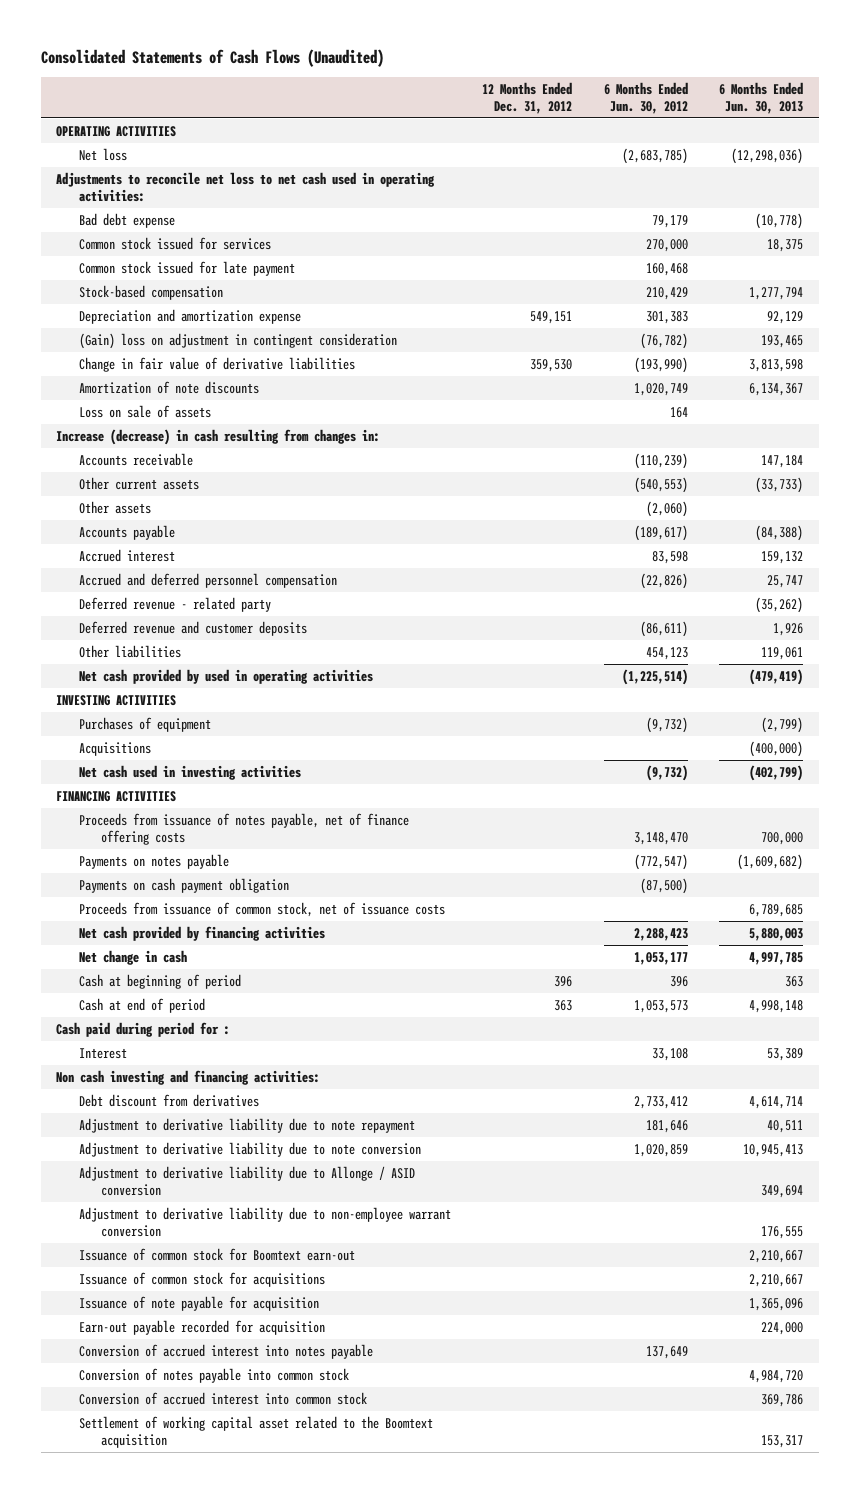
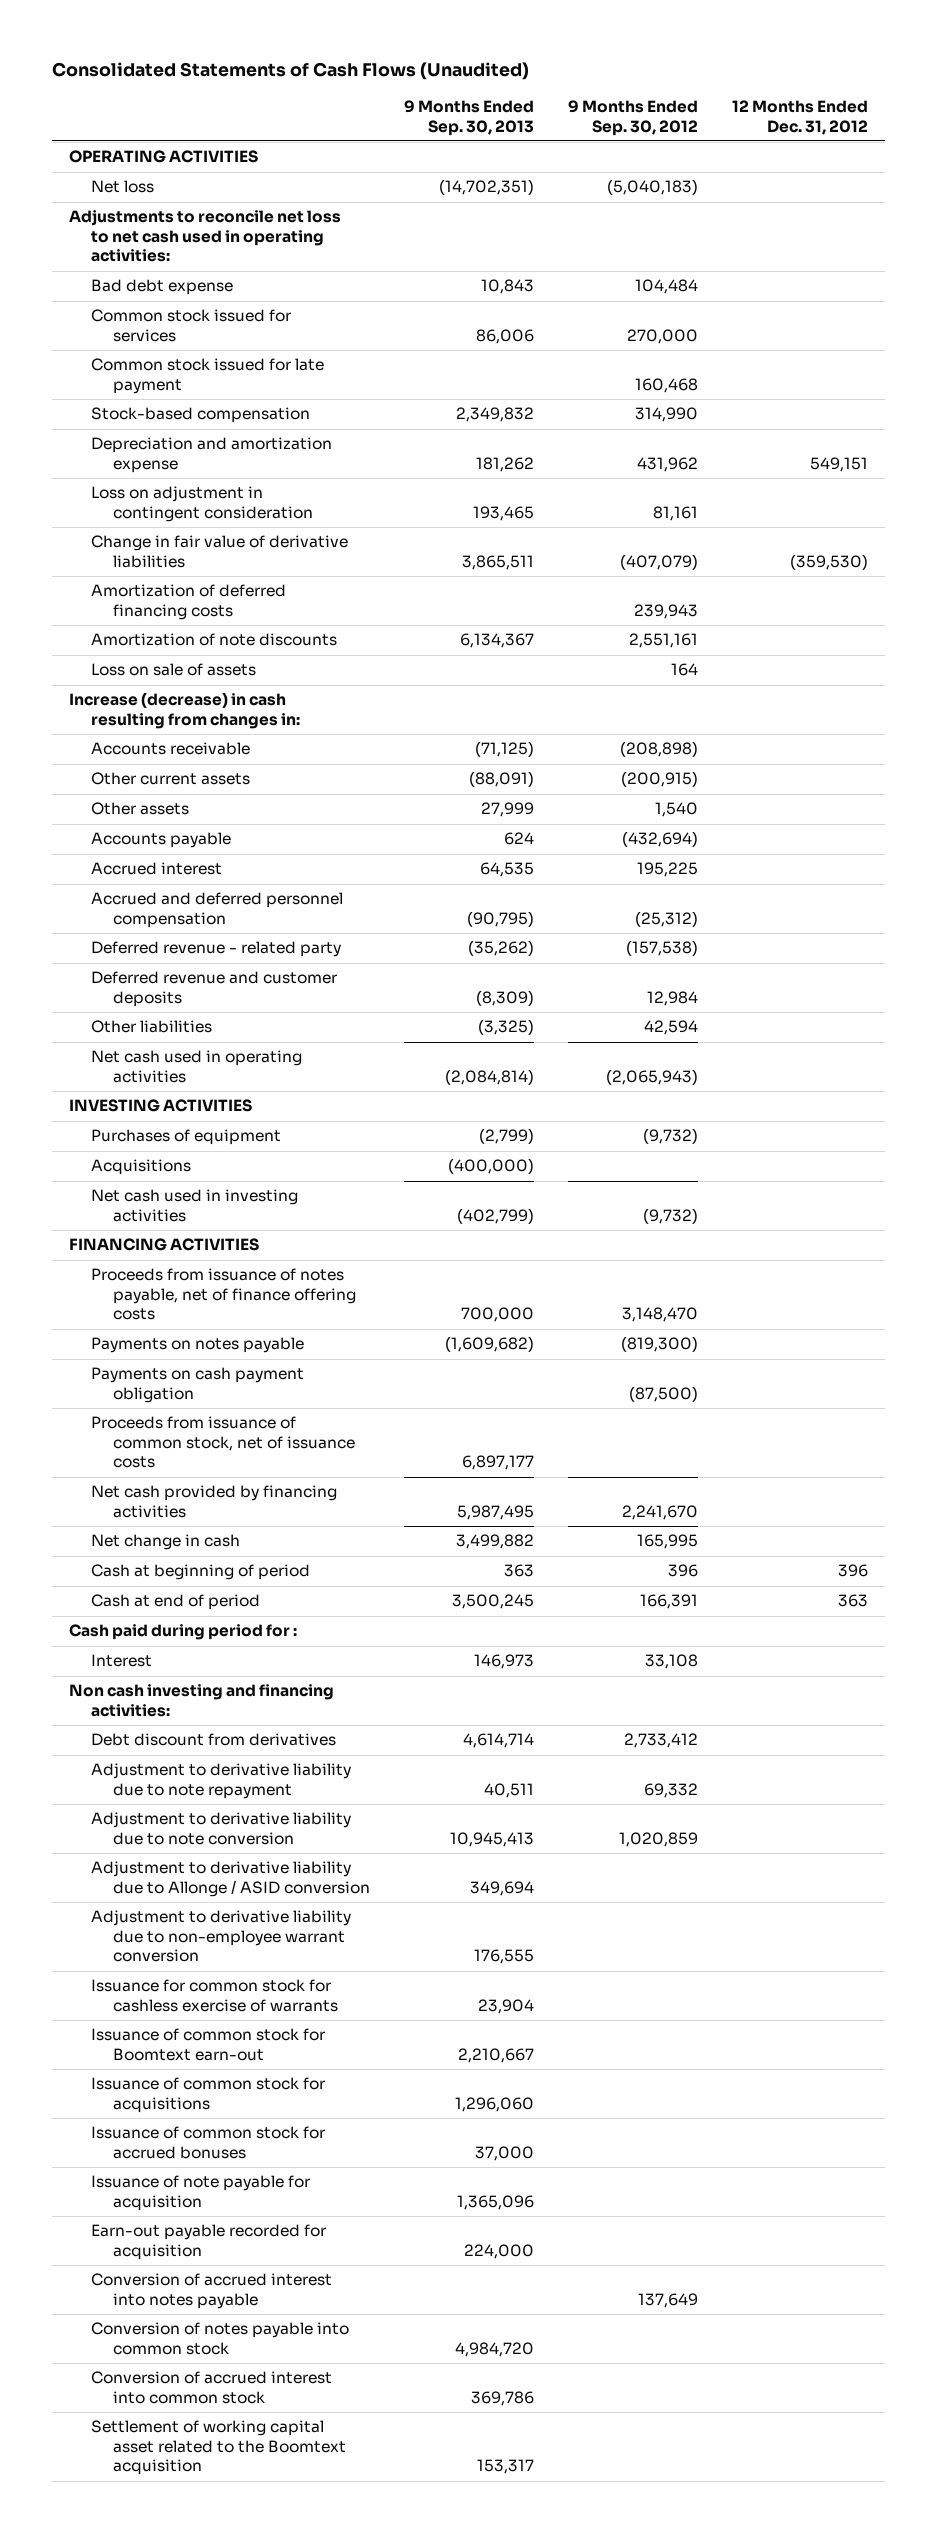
- | 12 Months Ended Dec. 31, 2012 | 6 Months Ended Jun. 30, 2012 | 6 Months Ended Jun. 30, 2013
+ | 9 Months Ended Sep. 30, 2013 | 9 Months Ended Sep. 30, 2012 | 12 Months Ended Dec. 31, 2012
- (Gain) loss on adjustment in contingent consideration | | (76,782) | 193,465
- Change in fair value of derivative liabilities | 359,530 | (193,990) | 3,813,598
+ Loss on adjustment in contingent consideration | 193,465 | 81,161 |
+ Change in fair value of derivative liabilities | 3,865,511 | (407,079) | (359,530)
+ Amortization of deferred financing costs | | 239,943 |
- Net cash provided by used in operating activities | | (1,225,514) | (479,419)
+ Net cash used in operating activities | (2,084,814) | (2,065,943) |
+ Issuance for common stock for cashless exercise of warrants | 23,904 | |
+ Issuance of common stock for accrued bonuses | 37,000 | |

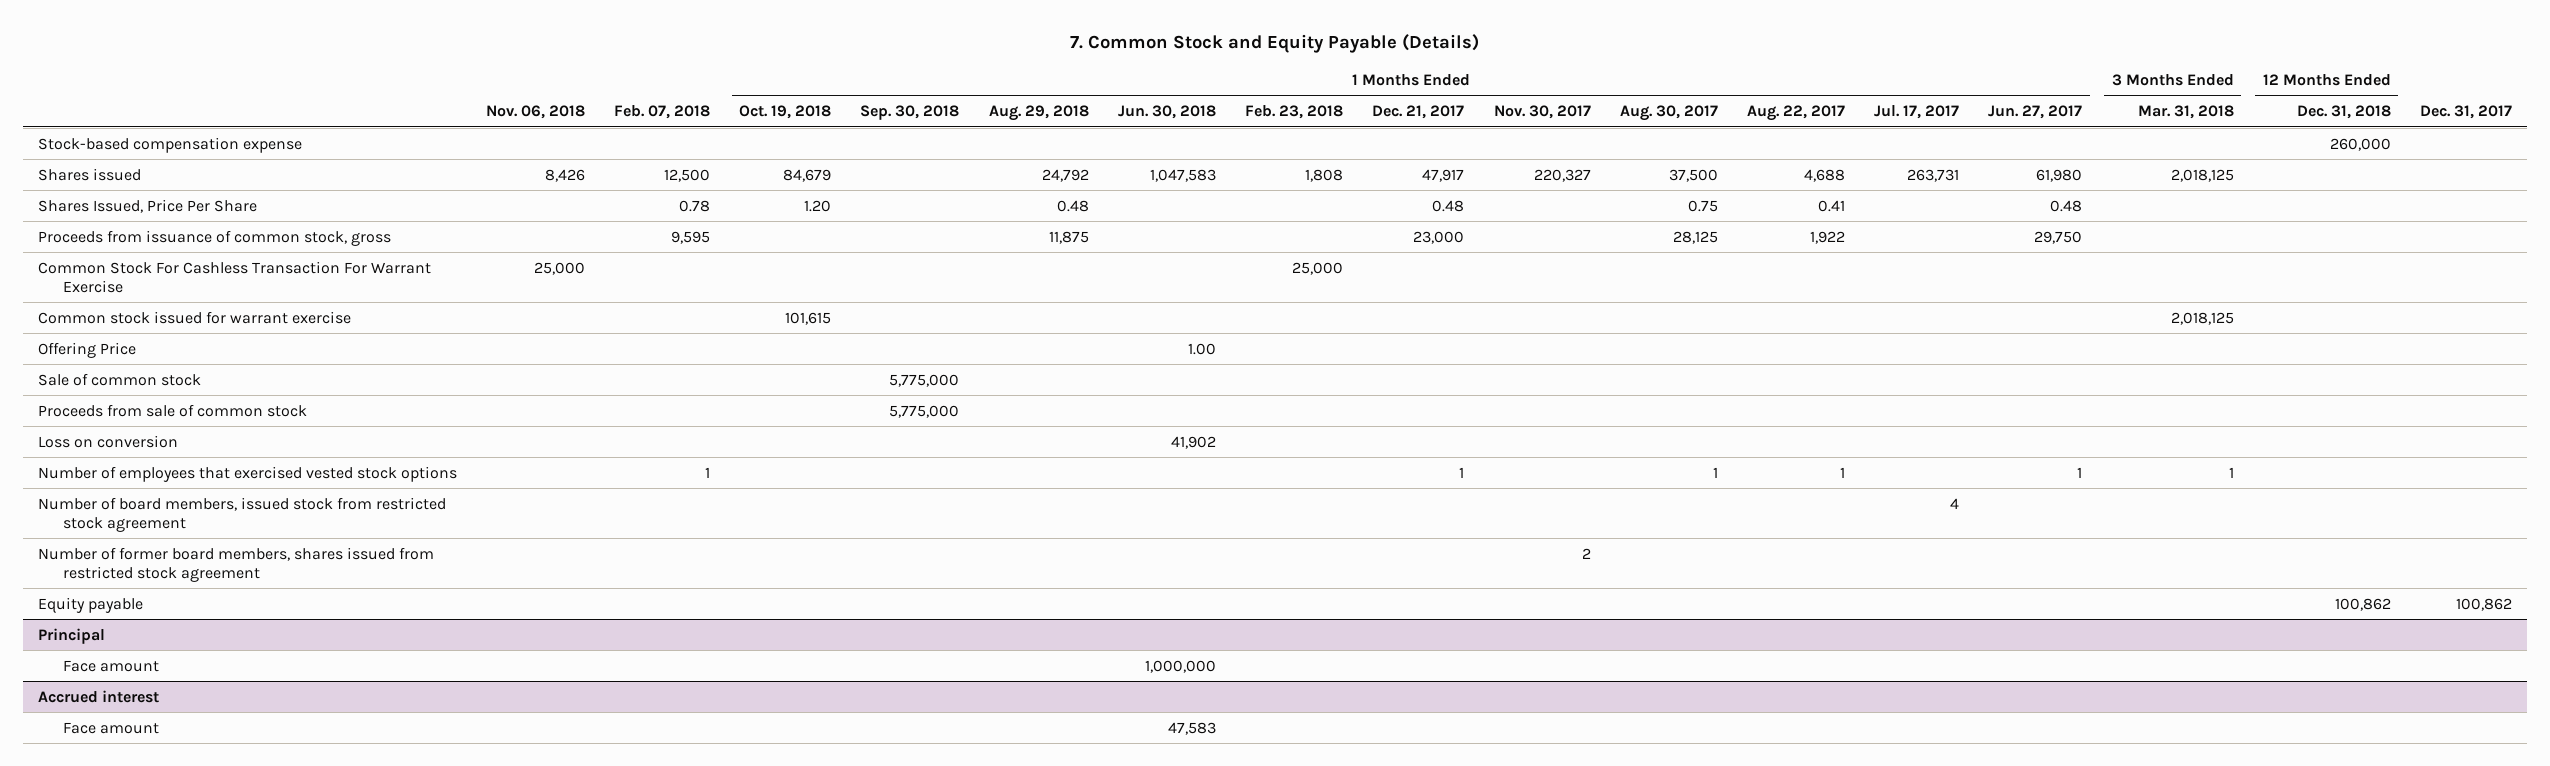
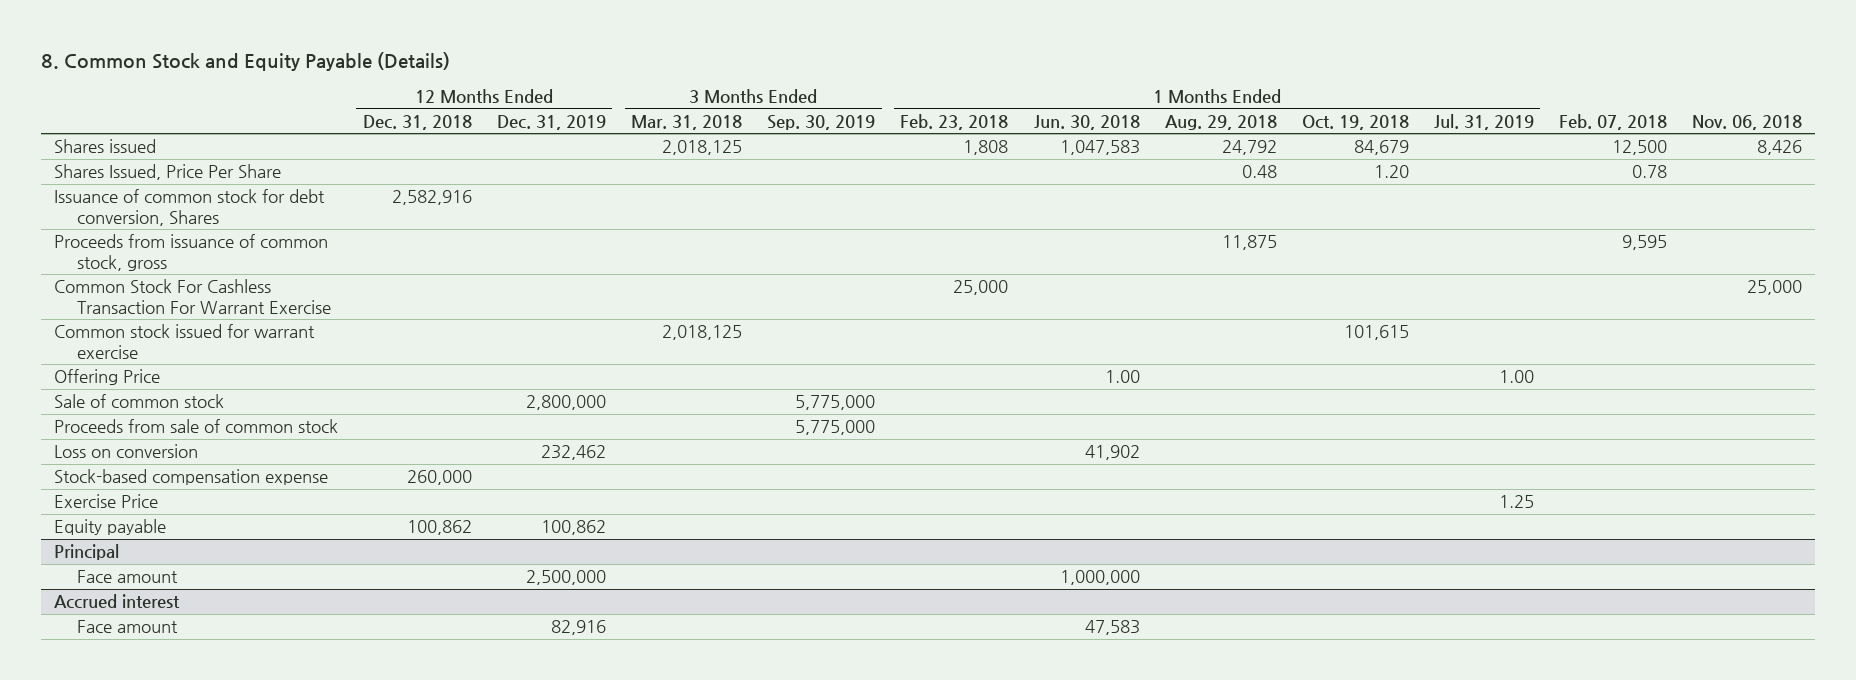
- 7. Common Stock and Equity Payable (Details)
+ 8. Common Stock and Equity Payable (Details)
- | Nov. 06, 2018 | Feb. 07, 2018 | 1 Months Ended Oct. 19, 2018 | 1 Months Ended Sep. 30, 2018 | 1 Months Ended Aug. 29, 2018 | 1 Months Ended Jun. 30, 2018 | 1 Months Ended Feb. 23, 2018 | 1 Months Ended Dec. 21, 2017 | 1 Months Ended Nov. 30, 2017 | 1 Months Ended Aug. 30, 2017 | 1 Months Ended Aug. 22, 2017 | 1 Months Ended Jul. 17, 2017 | 1 Months Ended Jun. 27, 2017 | 3 Months Ended Mar. 31, 2018 | 12 Months Ended Dec. 31, 2018 | Dec. 31, 2017
+ | 12 Months Ended Dec. 31, 2018 | 12 Months Ended Dec. 31, 2019 | 3 Months Ended Mar. 31, 2018 | 3 Months Ended Sep. 30, 2019 | 1 Months Ended Feb. 23, 2018 | 1 Months Ended Jun. 30, 2018 | 1 Months Ended Aug. 29, 2018 | 1 Months Ended Oct. 19, 2018 | 1 Months Ended Jul. 31, 2019 | Feb. 07, 2018 | Nov. 06, 2018
+ Issuance of common stock for debt conversion, Shares | 2,582,916 | | | | | | | | | |
- Number of employees that exercised vested stock options | | 1 | | | | | | 1 | | 1 | 1 | | 1 | 1 | |
- Number of board members, issued stock from restricted stock agreement | | | | | | | | | | | | 4 | | | |
- Number of former board members, shares issued from restricted stock agreement | | | | | | | | | 2 | | | | | | |
moved down: Stock-based compensation expense | 260,000 | | | | | | | | | |
+ Exercise Price | | | | | | | | | 1.25 | |

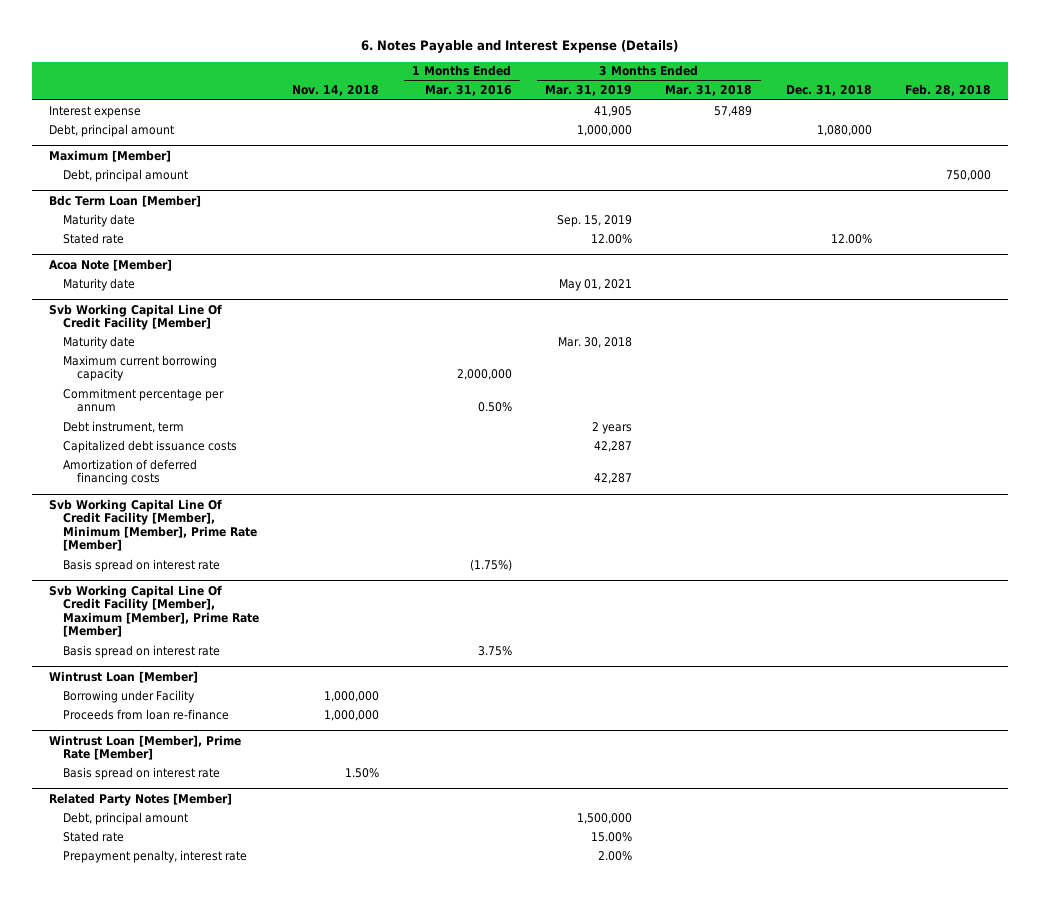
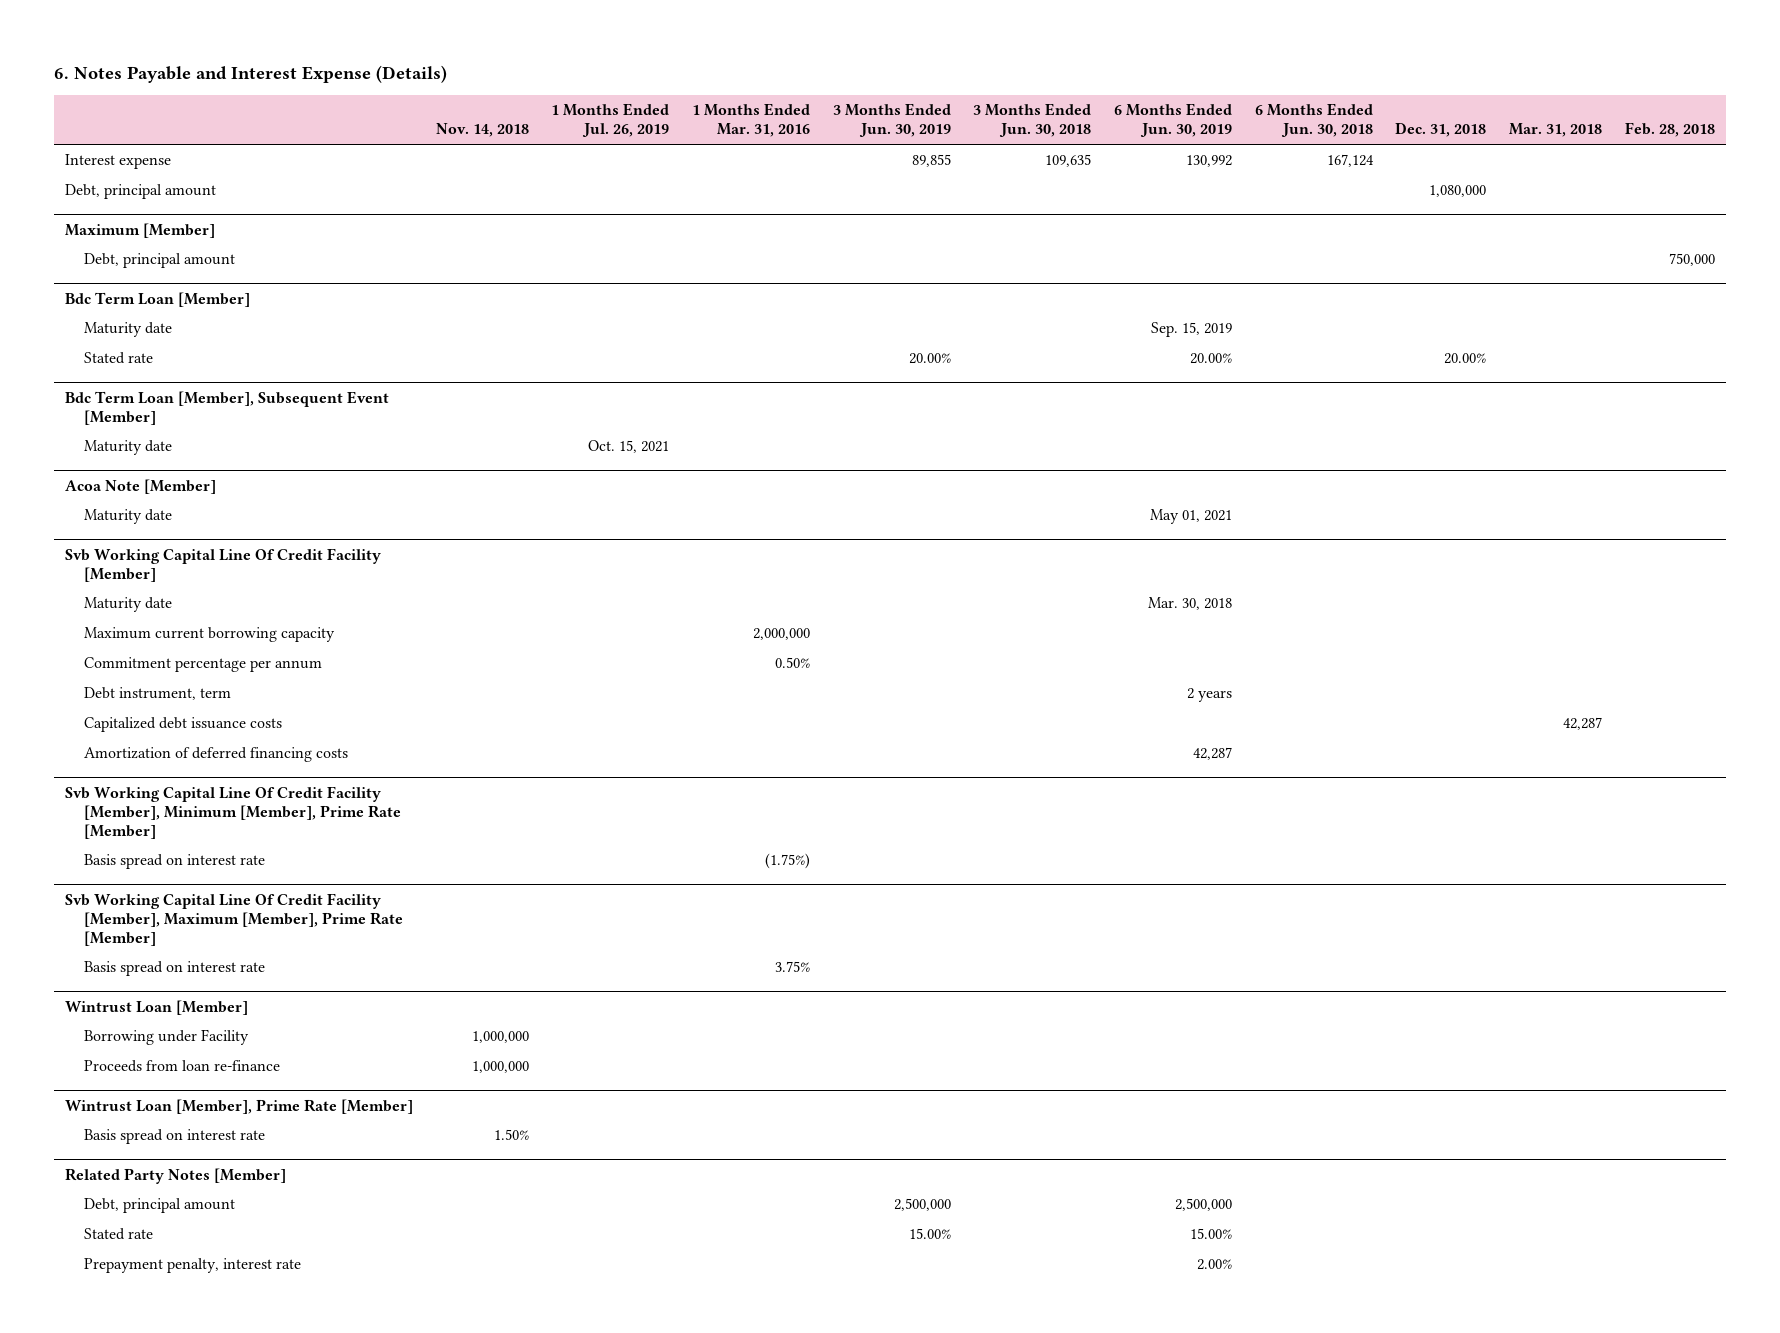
- | Nov. 14, 2018 | 1 Months Ended Mar. 31, 2016 | 3 Months Ended Mar. 31, 2019 | 3 Months Ended Mar. 31, 2018 | Dec. 31, 2018 | Feb. 28, 2018
+ | Nov. 14, 2018 | 1 Months Ended Jul. 26, 2019 | 1 Months Ended Mar. 31, 2016 | 3 Months Ended Jun. 30, 2019 | 3 Months Ended Jun. 30, 2018 | 6 Months Ended Jun. 30, 2019 | 6 Months Ended Jun. 30, 2018 | Dec. 31, 2018 | Mar. 31, 2018 | Feb. 28, 2018
@ Bdc Term Loan [Member]
- Stated rate | | | 12.00% | | 12.00% |
+ Stated rate | | | | 20.00% | | 20.00% | | 20.00% | |
+ Bdc Term Loan [Member], Subsequent Event [Member]
+ Maturity date | | Oct. 15, 2021 | | | | | | | |

